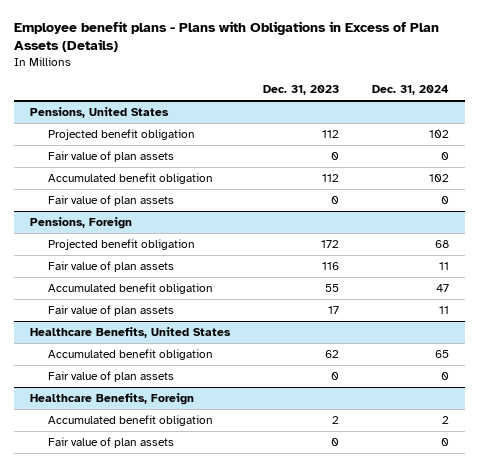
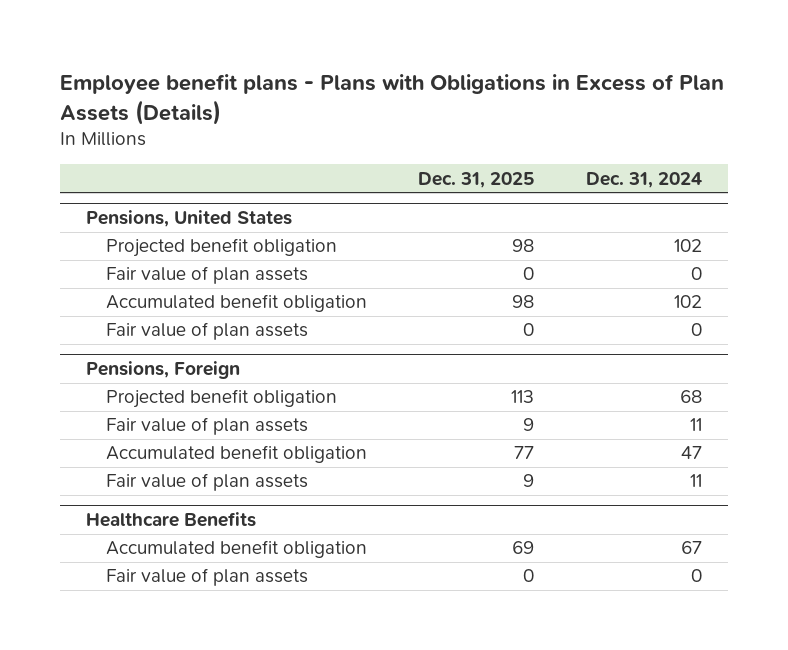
- | Dec. 31, 2023 | Dec. 31, 2024
+ | Dec. 31, 2025 | Dec. 31, 2024
- Healthcare Benefits, United States
- Accumulated benefit obligation | 62 | 65
- Fair value of plan assets | 0 | 0
- Healthcare Benefits, Foreign
- Accumulated benefit obligation | 2 | 2
+ Healthcare Benefits
+ Accumulated benefit obligation | 69 | 67

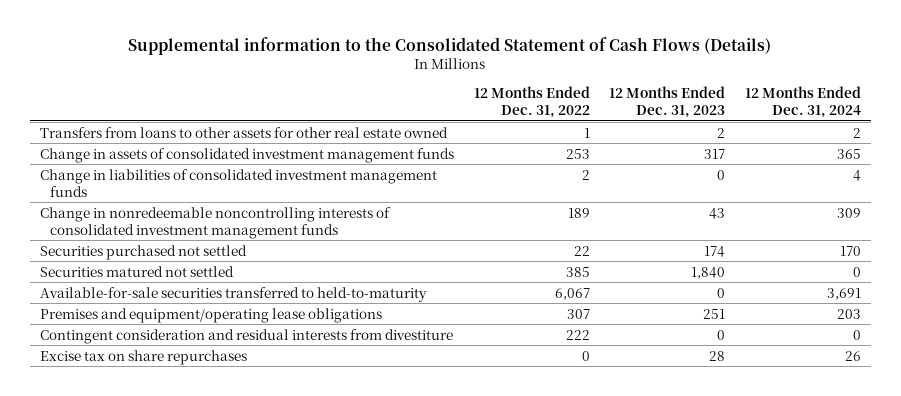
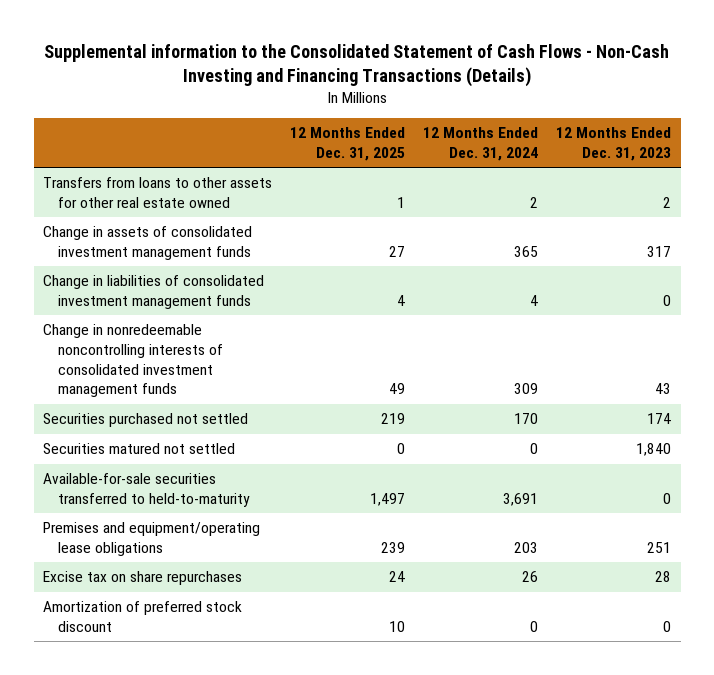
- Supplemental information to the Consolidated Statement of Cash Flows (Details)
+ Supplemental information to the Consolidated Statement of Cash Flows - Non-Cash Investing and Financing Transactions (Details)
- | 12 Months Ended Dec. 31, 2022 | 12 Months Ended Dec. 31, 2023 | 12 Months Ended Dec. 31, 2024
+ | 12 Months Ended Dec. 31, 2025 | 12 Months Ended Dec. 31, 2024 | 12 Months Ended Dec. 31, 2023
- Contingent consideration and residual interests from divestiture | 222 | 0 | 0
+ Amortization of preferred stock discount | 10 | 0 | 0

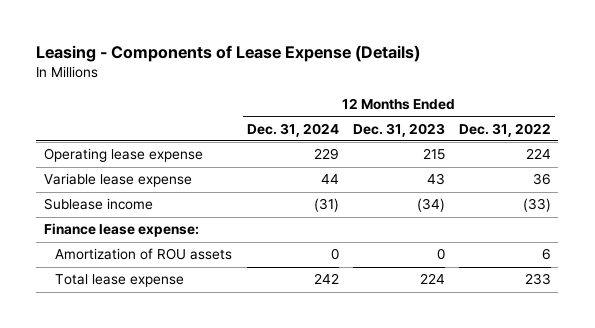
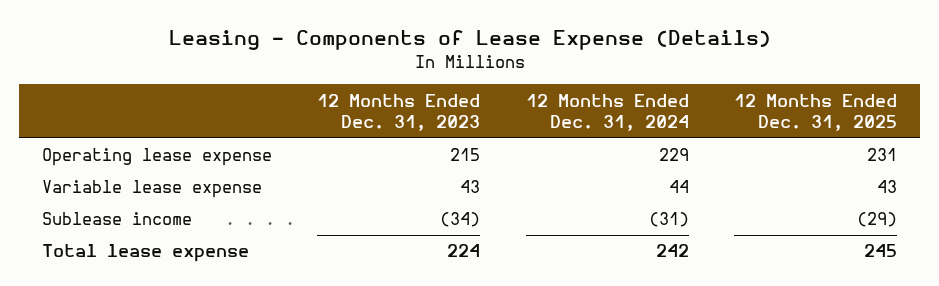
- | 12 Months Ended Dec. 31, 2024 | 12 Months Ended Dec. 31, 2023 | 12 Months Ended Dec. 31, 2022
+ | 12 Months Ended Dec. 31, 2023 | 12 Months Ended Dec. 31, 2024 | 12 Months Ended Dec. 31, 2025
- Finance lease expense:
- Amortization of ROU assets | 0 | 0 | 6

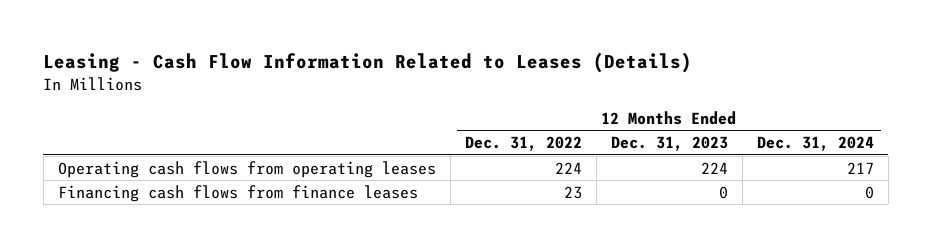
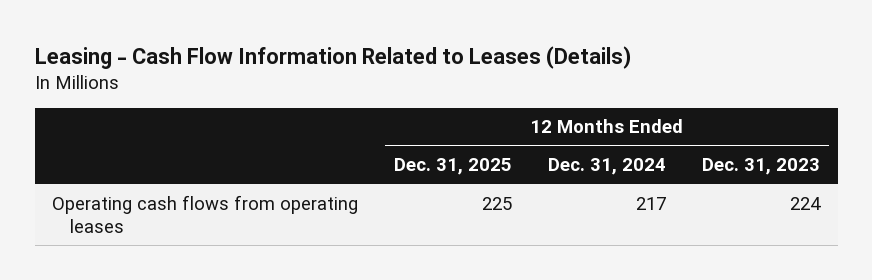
- | 12 Months Ended Dec. 31, 2022 | 12 Months Ended Dec. 31, 2023 | 12 Months Ended Dec. 31, 2024
+ | 12 Months Ended Dec. 31, 2025 | 12 Months Ended Dec. 31, 2024 | 12 Months Ended Dec. 31, 2023
- Financing cash flows from finance leases | 23 | 0 | 0

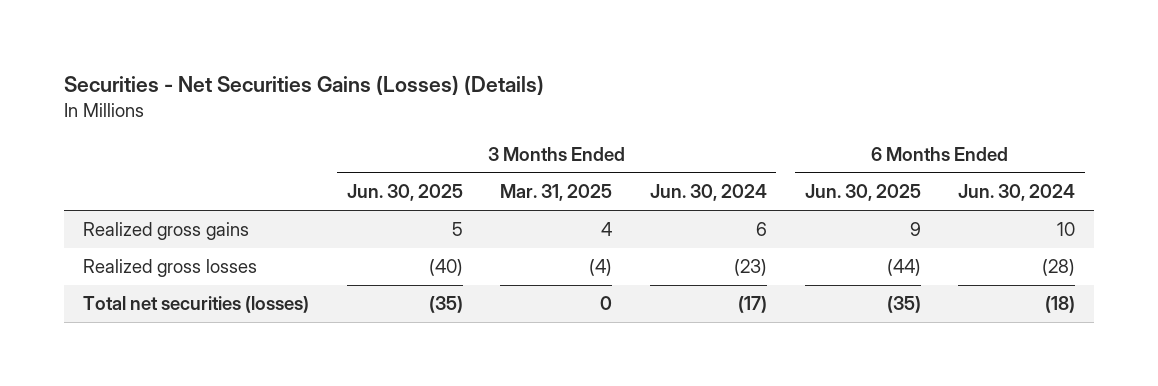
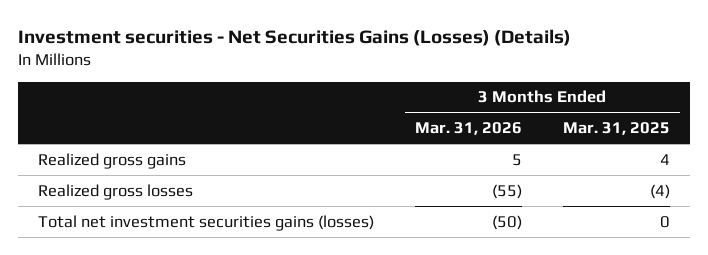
- Securities - Net Securities Gains (Losses) (Details)
+ Investment securities - Net Securities Gains (Losses) (Details)
- | 3 Months Ended Jun. 30, 2025 | 3 Months Ended Mar. 31, 2025 | 3 Months Ended Jun. 30, 2024 | 6 Months Ended Jun. 30, 2025 | 6 Months Ended Jun. 30, 2024
+ | 3 Months Ended Mar. 31, 2026 | 3 Months Ended Mar. 31, 2025
- Total net securities (losses) | (35) | 0 | (17) | (35) | (18)
+ Total net investment securities gains (losses) | (50) | 0

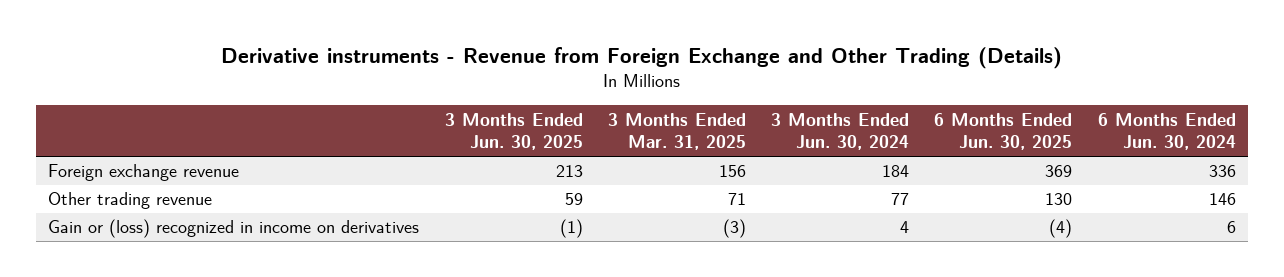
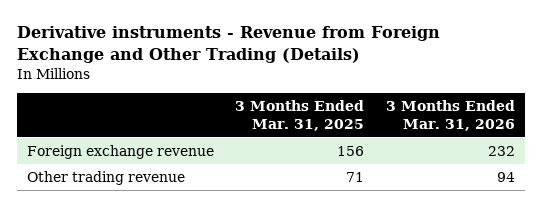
- | 3 Months Ended Jun. 30, 2025 | 3 Months Ended Mar. 31, 2025 | 3 Months Ended Jun. 30, 2024 | 6 Months Ended Jun. 30, 2025 | 6 Months Ended Jun. 30, 2024
+ | 3 Months Ended Mar. 31, 2025 | 3 Months Ended Mar. 31, 2026
- Gain or (loss) recognized in income on derivatives | (1) | (3) | 4 | (4) | 6

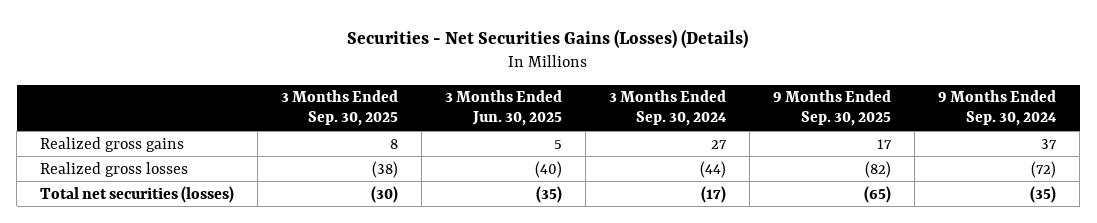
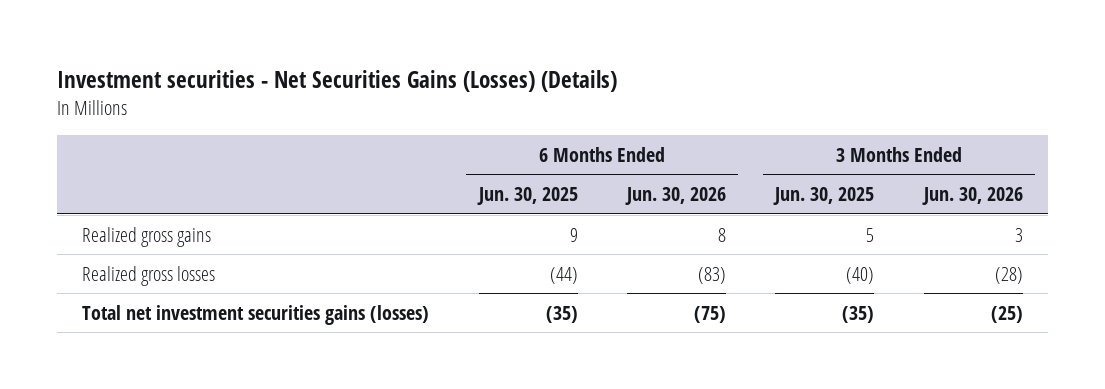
- Securities - Net Securities Gains (Losses) (Details)
+ Investment securities - Net Securities Gains (Losses) (Details)
- | 3 Months Ended Sep. 30, 2025 | 3 Months Ended Jun. 30, 2025 | 3 Months Ended Sep. 30, 2024 | 9 Months Ended Sep. 30, 2025 | 9 Months Ended Sep. 30, 2024
+ | 6 Months Ended Jun. 30, 2025 | 6 Months Ended Jun. 30, 2026 | 3 Months Ended Jun. 30, 2025 | 3 Months Ended Jun. 30, 2026
- Total net securities (losses) | (30) | (35) | (17) | (65) | (35)
+ Total net investment securities gains (losses) | (35) | (75) | (35) | (25)

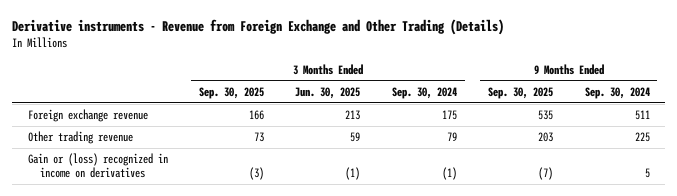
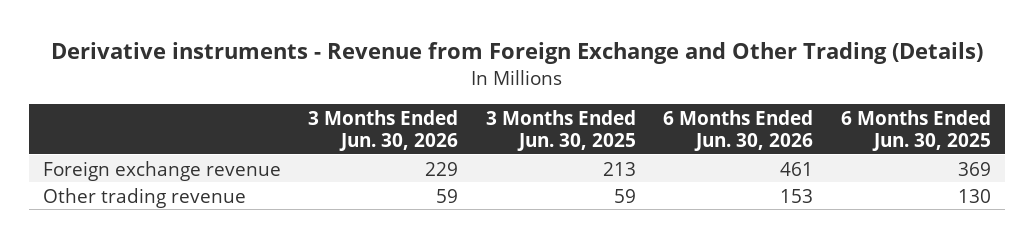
- | 3 Months Ended Sep. 30, 2025 | 3 Months Ended Jun. 30, 2025 | 3 Months Ended Sep. 30, 2024 | 9 Months Ended Sep. 30, 2025 | 9 Months Ended Sep. 30, 2024
+ | 3 Months Ended Jun. 30, 2026 | 3 Months Ended Jun. 30, 2025 | 6 Months Ended Jun. 30, 2026 | 6 Months Ended Jun. 30, 2025
- Gain or (loss) recognized in income on derivatives | (3) | (1) | (1) | (7) | 5

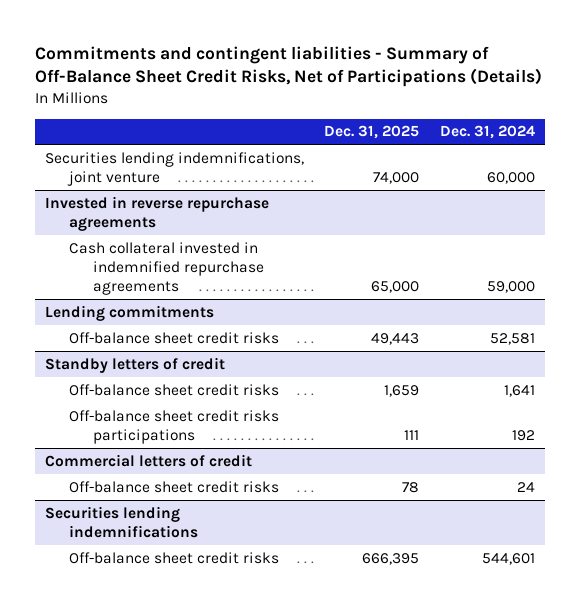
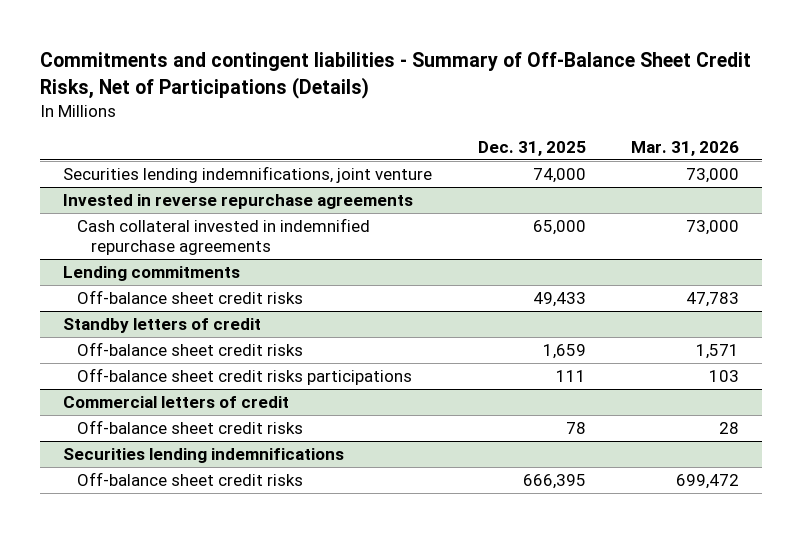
- | Dec. 31, 2025 | Dec. 31, 2024
+ | Dec. 31, 2025 | Mar. 31, 2026
@ Lending commitments
- Off-balance sheet credit risks | 49,443 | 52,581
+ Off-balance sheet credit risks | 49,433 | 47,783

